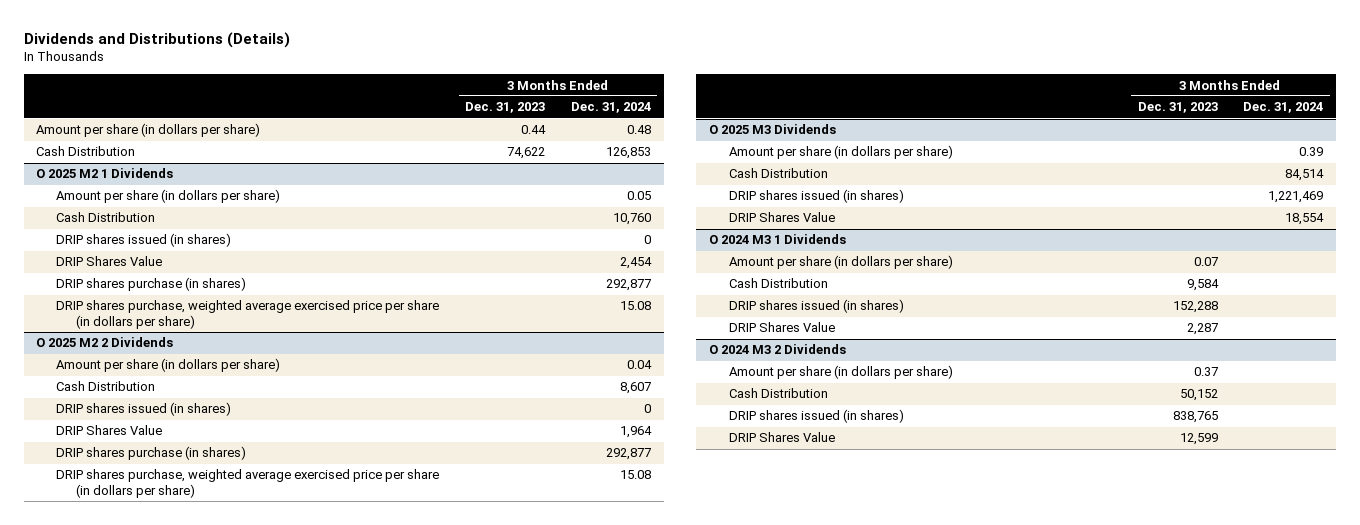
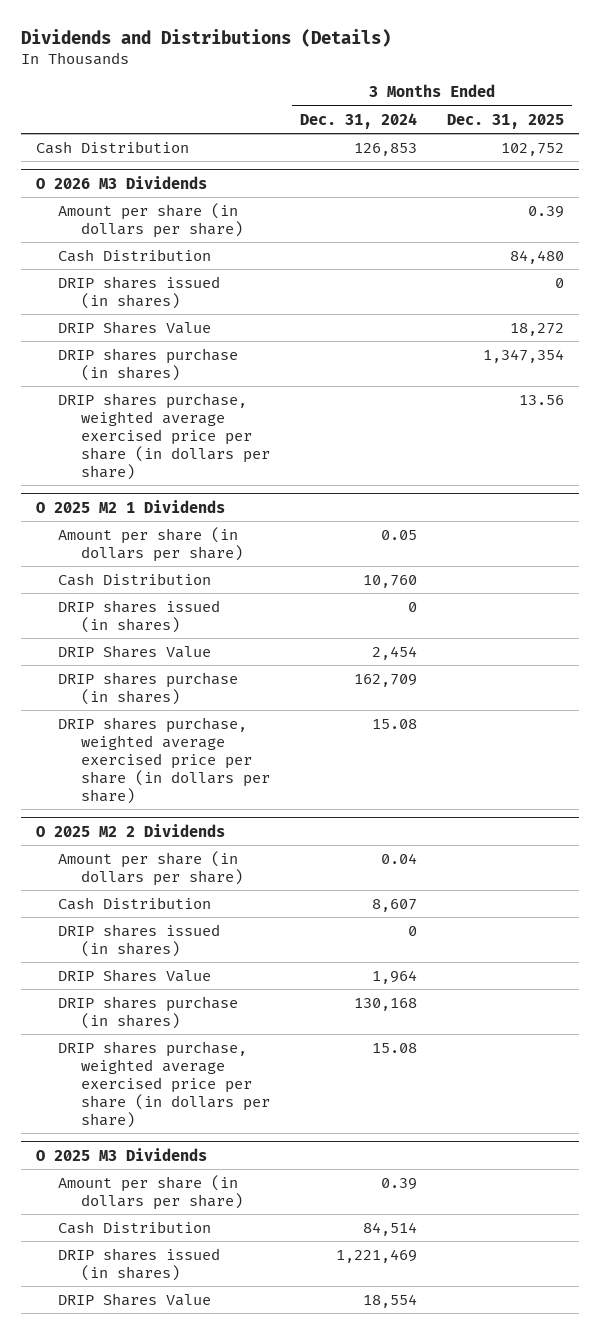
- | 3 Months Ended Dec. 31, 2023 | 3 Months Ended Dec. 31, 2024
+ | 3 Months Ended Dec. 31, 2024 | 3 Months Ended Dec. 31, 2025
- Amount per share (in dollars per share) | 0.44 | 0.48
+ O 2026 M3 Dividends
+ Amount per share (in dollars per share) | | 0.39
+ Cash Distribution | | 84,480
+ DRIP shares issued (in shares) | | 0
+ DRIP Shares Value | | 18,272
+ DRIP shares purchase (in shares) | | 1,347,354
+ DRIP shares purchase, weighted average exercised price per share (in dollars per share) | | 13.56
@ O 2025 M2 1 Dividends
- DRIP shares purchase (in shares) | | 292,877
+ DRIP shares purchase (in shares) | 162,709 |
@ O 2025 M2 2 Dividends
- DRIP shares purchase (in shares) | | 292,877
+ DRIP shares purchase (in shares) | 130,168 |
- O 2024 M3 1 Dividends
- Amount per share (in dollars per share) | 0.07 |
- Cash Distribution | 9,584 |
- DRIP shares issued (in shares) | 152,288 |
- DRIP Shares Value | 2,287 |
- O 2024 M3 2 Dividends
- Amount per share (in dollars per share) | 0.37 |
- Cash Distribution | 50,152 |
- DRIP shares issued (in shares) | 838,765 |
- DRIP Shares Value | 12,599 |

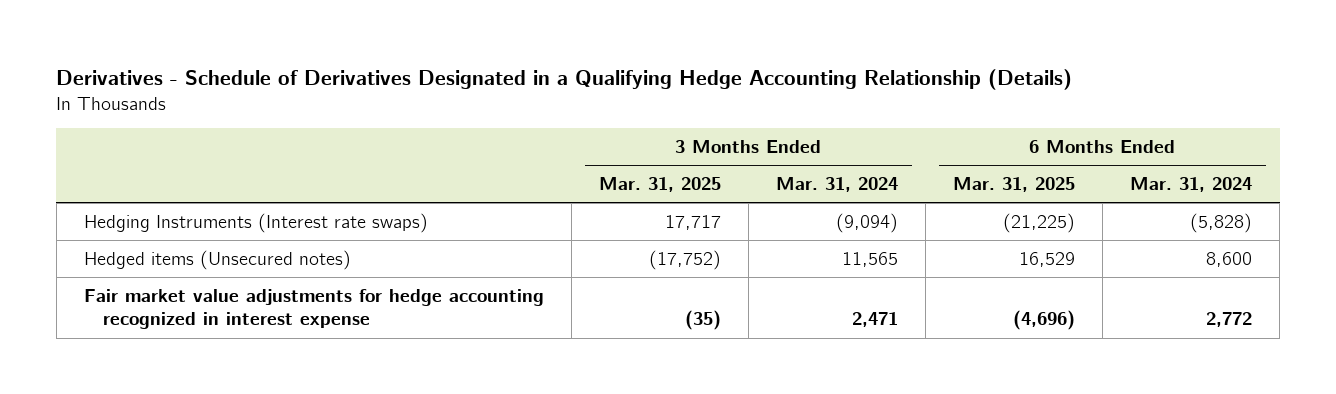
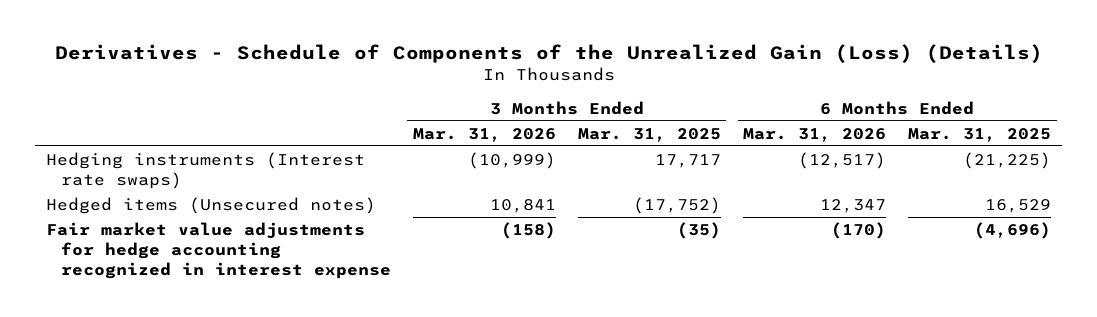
- Derivatives - Schedule of Derivatives Designated in a Qualifying Hedge Accounting Relationship (Details)
+ Derivatives - Schedule of Components of the Unrealized Gain (Loss) (Details)
- | 3 Months Ended Mar. 31, 2025 | 3 Months Ended Mar. 31, 2024 | 6 Months Ended Mar. 31, 2025 | 6 Months Ended Mar. 31, 2024
+ | 3 Months Ended Mar. 31, 2026 | 3 Months Ended Mar. 31, 2025 | 6 Months Ended Mar. 31, 2026 | 6 Months Ended Mar. 31, 2025
- Hedging Instruments (Interest rate swaps) | 17,717 | (9,094) | (21,225) | (5,828)
+ Hedging instruments (Interest rate swaps) | (10,999) | 17,717 | (12,517) | (21,225)

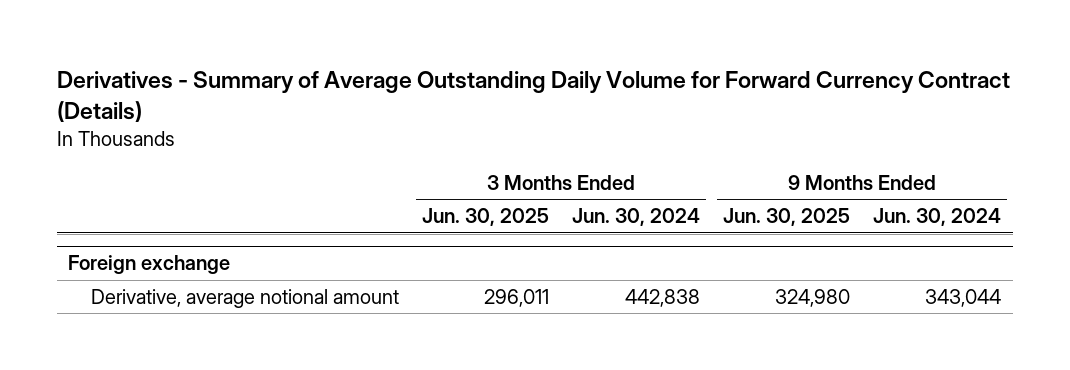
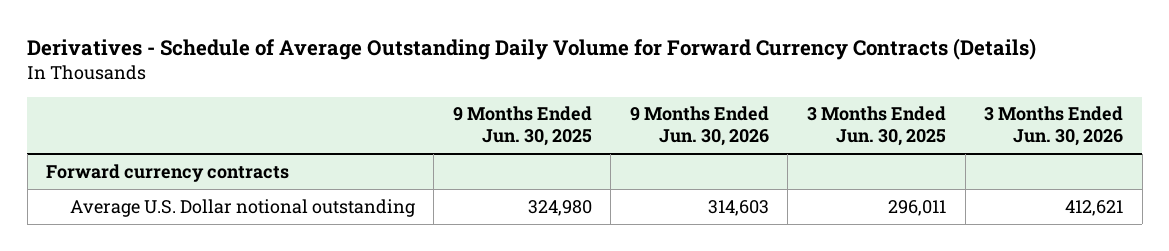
- Derivatives - Summary of Average Outstanding Daily Volume for Forward Currency Contract (Details)
+ Derivatives - Schedule of Average Outstanding Daily Volume for Forward Currency Contracts (Details)
- | 3 Months Ended Jun. 30, 2025 | 3 Months Ended Jun. 30, 2024 | 9 Months Ended Jun. 30, 2025 | 9 Months Ended Jun. 30, 2024
+ | 9 Months Ended Jun. 30, 2025 | 9 Months Ended Jun. 30, 2026 | 3 Months Ended Jun. 30, 2025 | 3 Months Ended Jun. 30, 2026
- Foreign exchange
- Derivative, average notional amount | 296,011 | 442,838 | 324,980 | 343,044
+ Forward currency contracts
+ Average U.S. Dollar notional outstanding | 324,980 | 314,603 | 296,011 | 412,621

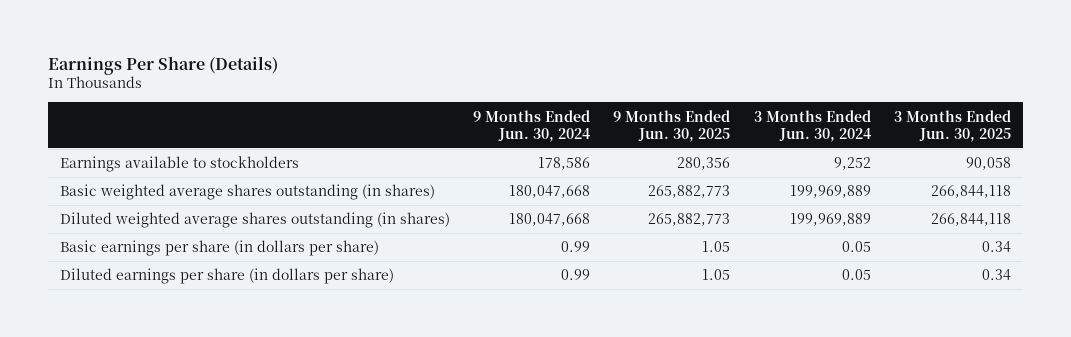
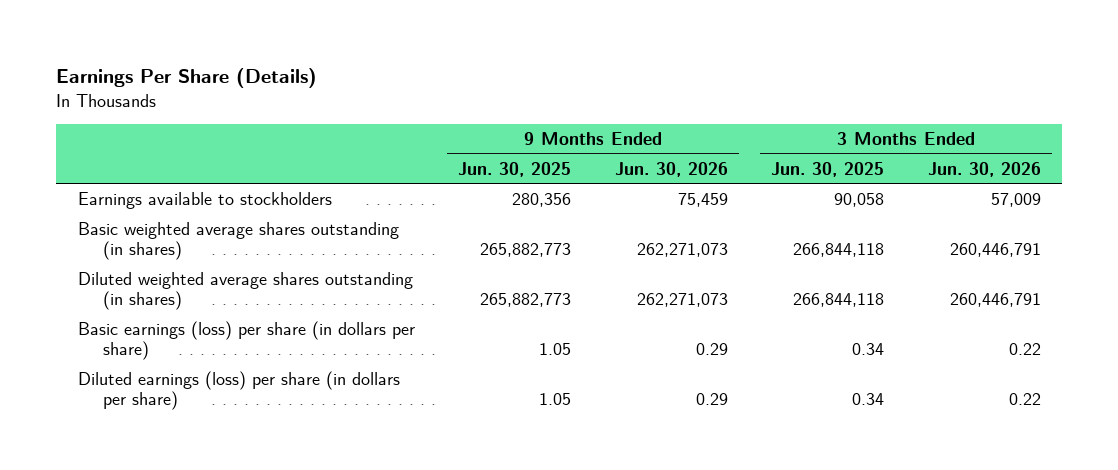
- | 9 Months Ended Jun. 30, 2024 | 9 Months Ended Jun. 30, 2025 | 3 Months Ended Jun. 30, 2024 | 3 Months Ended Jun. 30, 2025
+ | 9 Months Ended Jun. 30, 2025 | 9 Months Ended Jun. 30, 2026 | 3 Months Ended Jun. 30, 2025 | 3 Months Ended Jun. 30, 2026
- Basic earnings per share (in dollars per share) | 0.99 | 1.05 | 0.05 | 0.34
- Diluted earnings per share (in dollars per share) | 0.99 | 1.05 | 0.05 | 0.34
+ Basic earnings (loss) per share (in dollars per share) | 1.05 | 0.29 | 0.34 | 0.22
+ Diluted earnings (loss) per share (in dollars per share) | 1.05 | 0.29 | 0.34 | 0.22

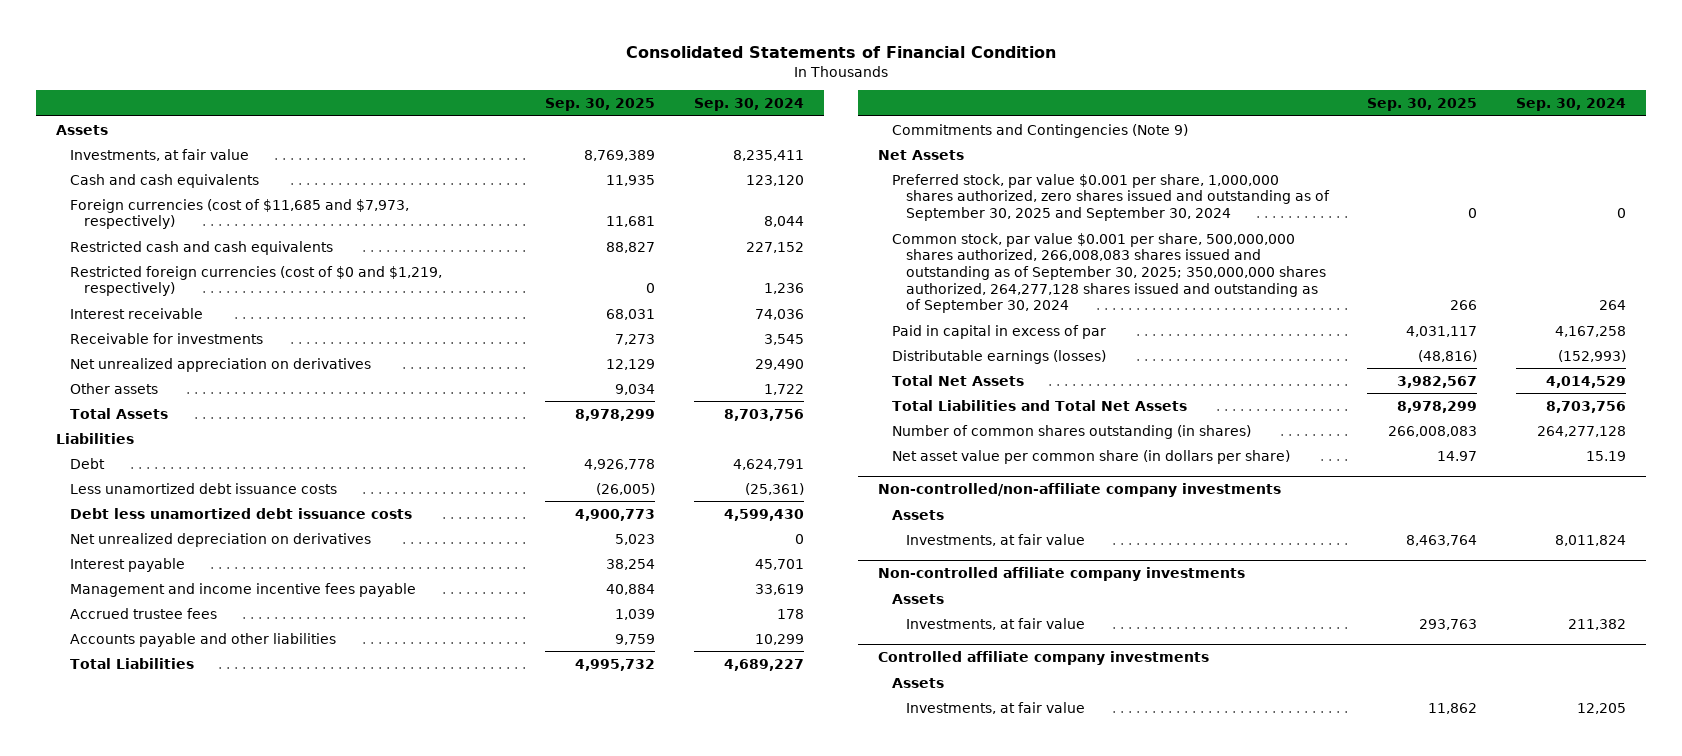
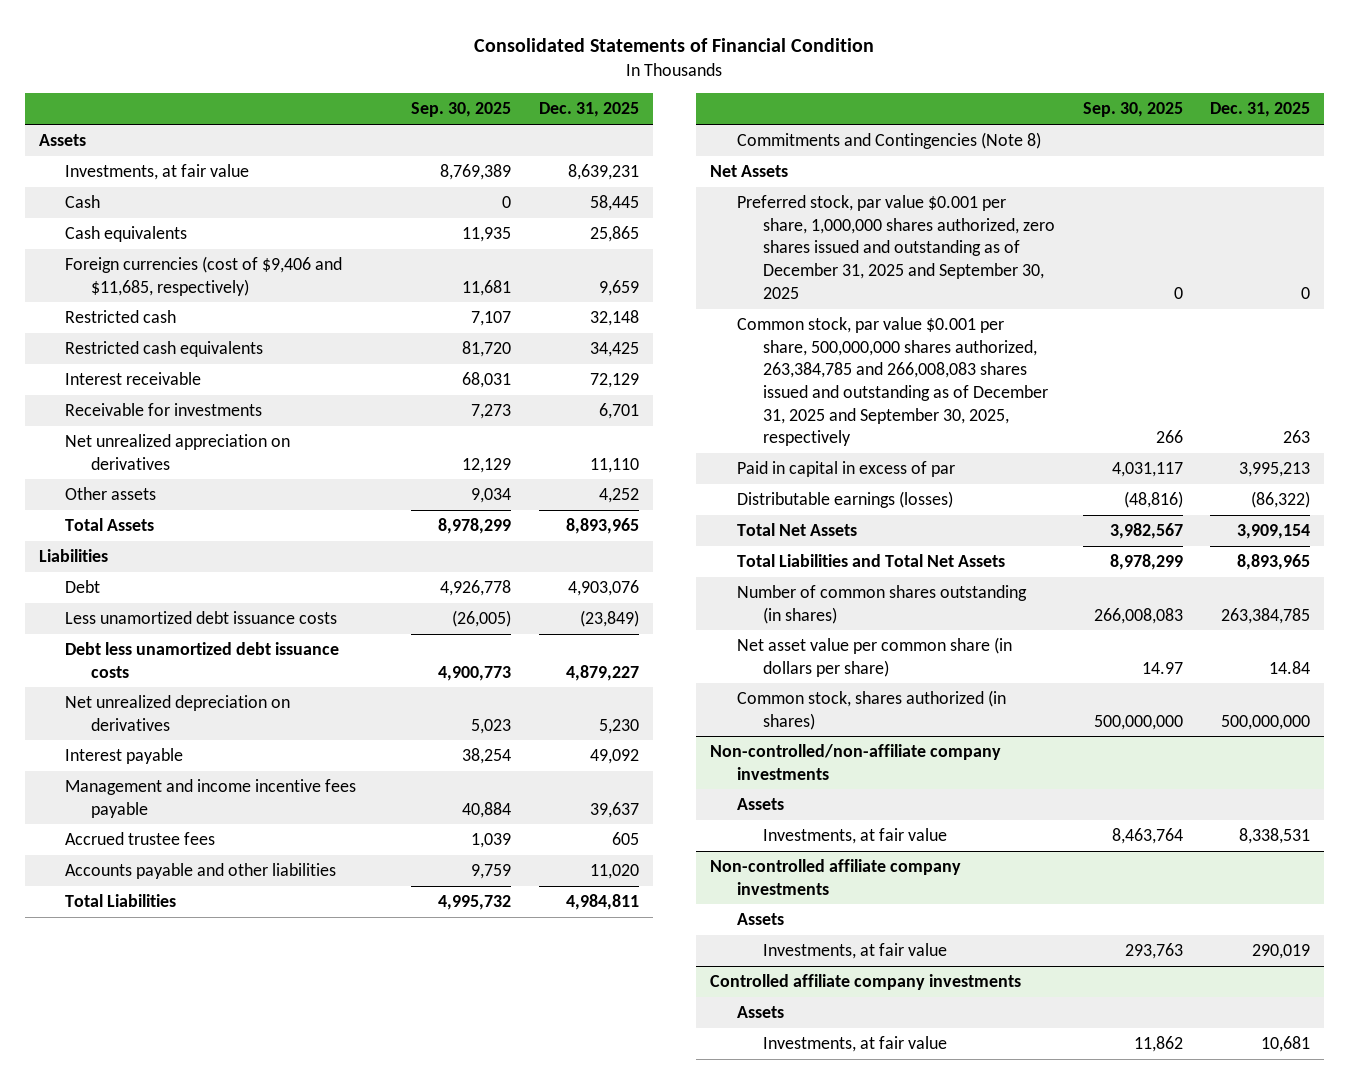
- | Sep. 30, 2025 | Sep. 30, 2024
+ | Sep. 30, 2025 | Dec. 31, 2025
- Cash and cash equivalents | 11,935 | 123,120
- Foreign currencies (cost of $11,685 and $7,973, respectively) | 11,681 | 8,044
- Restricted cash and cash equivalents | 88,827 | 227,152
- Restricted foreign currencies (cost of $0 and $1,219, respectively) | 0 | 1,236
+ Cash | 0 | 58,445
+ Cash equivalents | 11,935 | 25,865
+ Foreign currencies (cost of $9,406 and $11,685, respectively) | 11,681 | 9,659
+ Restricted cash | 7,107 | 32,148
+ Restricted cash equivalents | 81,720 | 34,425
- Commitments and Contingencies (Note 9)
+ Commitments and Contingencies (Note 8)
- Preferred stock, par value $0.001 per share, 1,000,000 shares authorized, zero shares issued and outstanding as of September 30, 2025 and September 30, 2024 | 0 | 0
- Common stock, par value $0.001 per share, 500,000,000 shares authorized, 266,008,083 shares issued and outstanding as of September 30, 2025; 350,000,000 shares authorized, 264,277,128 shares issued and outstanding as of September 30, 2024 | 266 | 264
+ Preferred stock, par value $0.001 per share, 1,000,000 shares authorized, zero shares issued and outstanding as of December 31, 2025 and September 30, 2025 | 0 | 0
+ Common stock, par value $0.001 per share, 500,000,000 shares authorized, 263,384,785 and 266,008,083 shares issued and outstanding as of December 31, 2025 and September 30, 2025, respectively | 266 | 263
+ Common stock, shares authorized (in shares) | 500,000,000 | 500,000,000

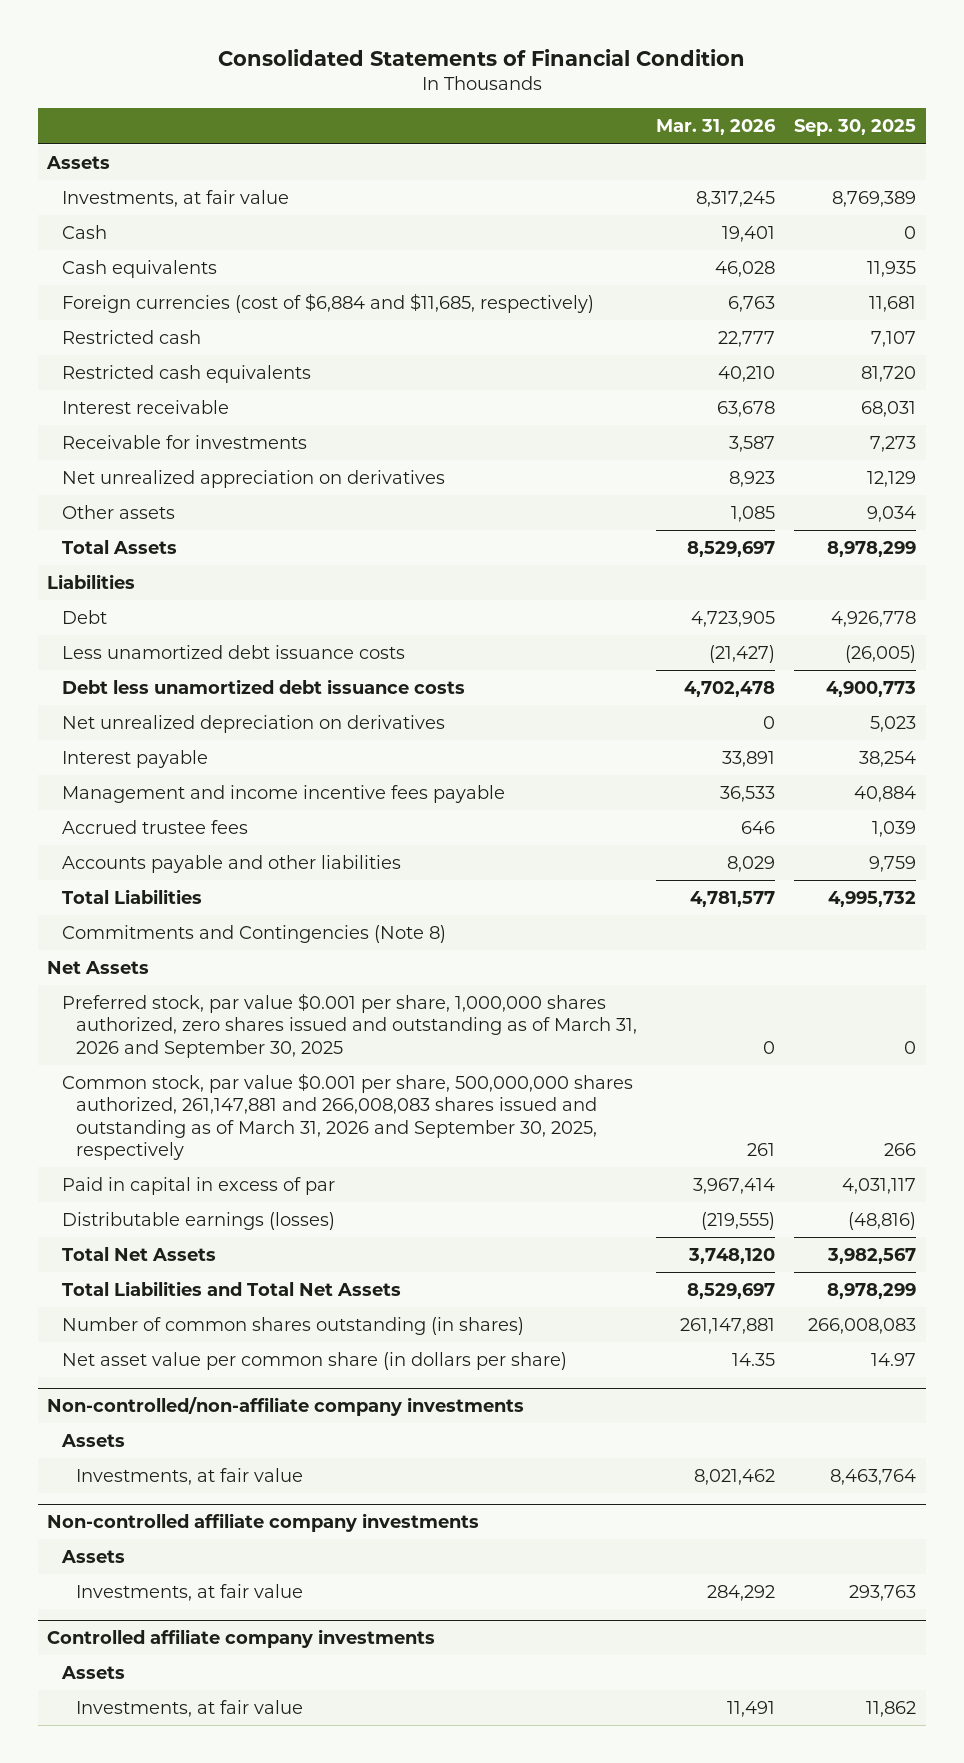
- | Sep. 30, 2025 | Dec. 31, 2025
+ | Mar. 31, 2026 | Sep. 30, 2025
- Foreign currencies (cost of $9,406 and $11,685, respectively) | 11,681 | 9,659
+ Foreign currencies (cost of $6,884 and $11,685, respectively) | 6,763 | 11,681
- Preferred stock, par value $0.001 per share, 1,000,000 shares authorized, zero shares issued and outstanding as of December 31, 2025 and September 30, 2025 | 0 | 0
- Common stock, par value $0.001 per share, 500,000,000 shares authorized, 263,384,785 and 266,008,083 shares issued and outstanding as of December 31, 2025 and September 30, 2025, respectively | 266 | 263
+ Preferred stock, par value $0.001 per share, 1,000,000 shares authorized, zero shares issued and outstanding as of March 31, 2026 and September 30, 2025 | 0 | 0
+ Common stock, par value $0.001 per share, 500,000,000 shares authorized, 261,147,881 and 266,008,083 shares issued and outstanding as of March 31, 2026 and September 30, 2025, respectively | 261 | 266
- Common stock, shares authorized (in shares) | 500,000,000 | 500,000,000

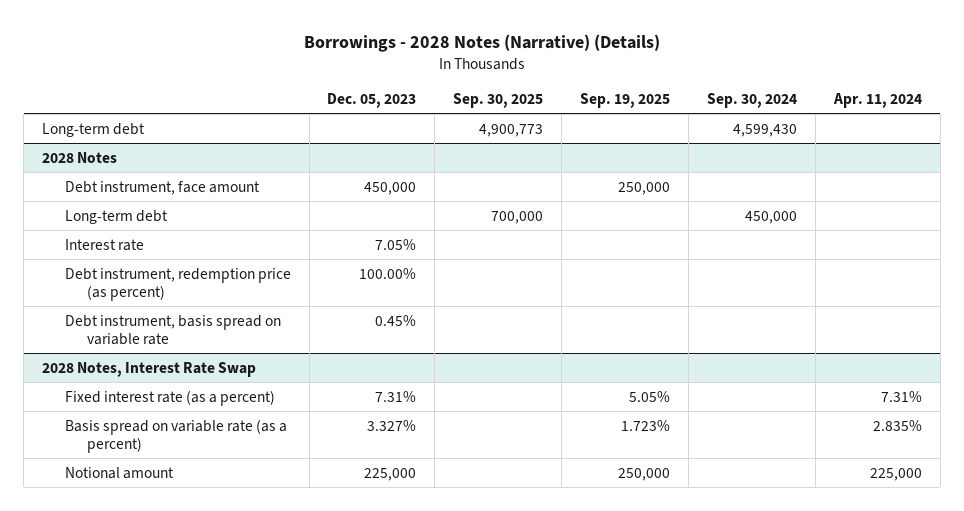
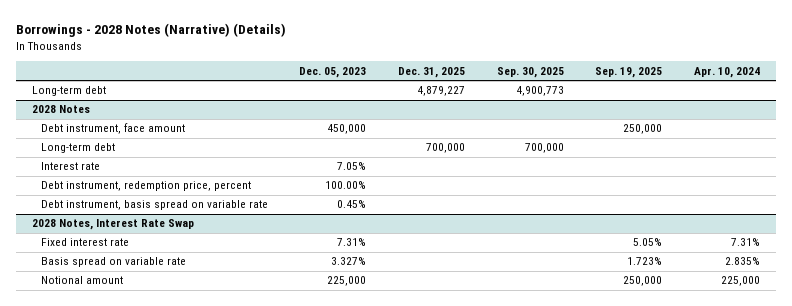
- | Dec. 05, 2023 | Sep. 30, 2025 | Sep. 19, 2025 | Sep. 30, 2024 | Apr. 11, 2024
+ | Dec. 05, 2023 | Dec. 31, 2025 | Sep. 30, 2025 | Sep. 19, 2025 | Apr. 10, 2024
@ 2028 Notes
- Debt instrument, redemption price (as percent) | 100.00% | | | |
+ Debt instrument, redemption price, percent | 100.00% | | | |
@ 2028 Notes, Interest Rate Swap
- Fixed interest rate (as a percent) | 7.31% | | 5.05% | | 7.31%
- Basis spread on variable rate (as a percent) | 3.327% | | 1.723% | | 2.835%
+ Fixed interest rate | 7.31% | | | 5.05% | 7.31%
+ Basis spread on variable rate | 3.327% | | | 1.723% | 2.835%

